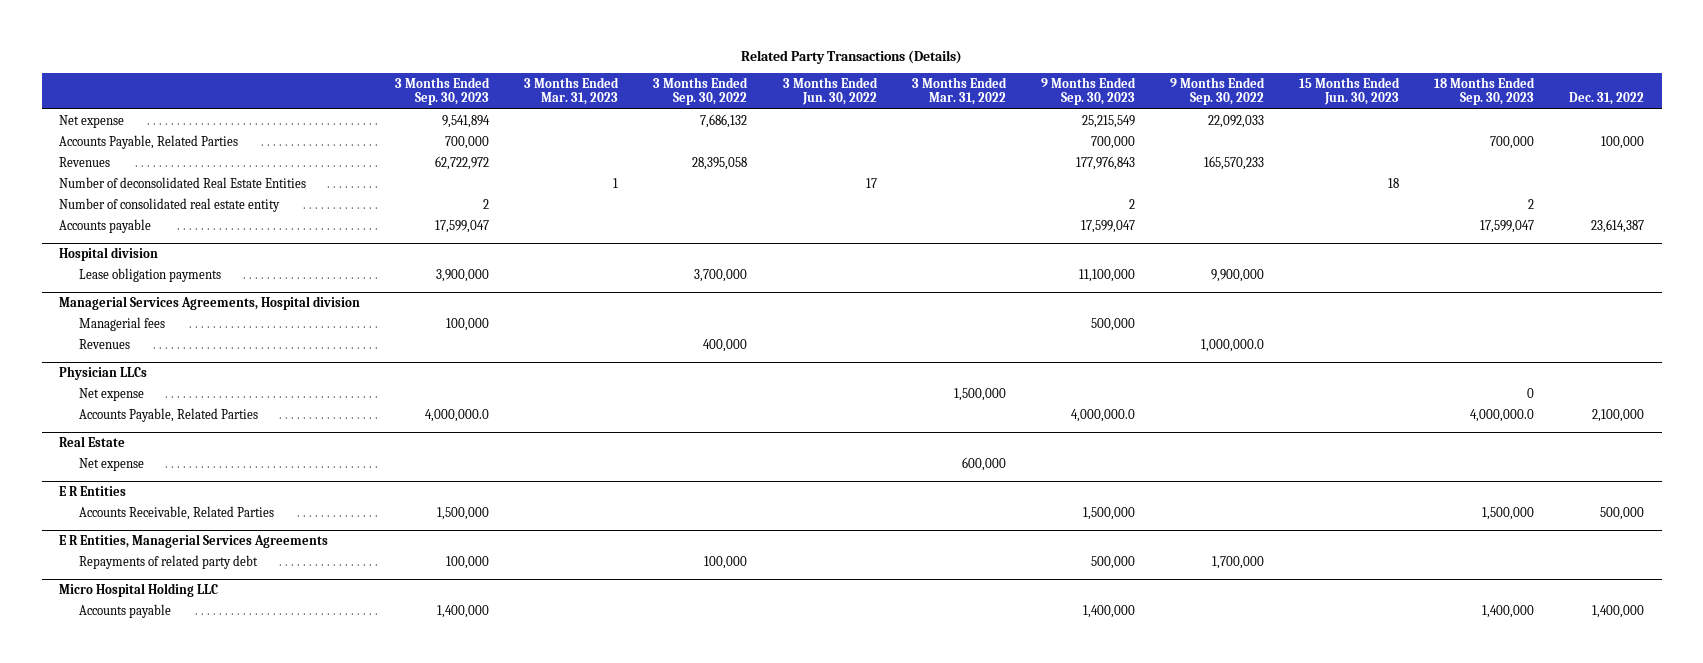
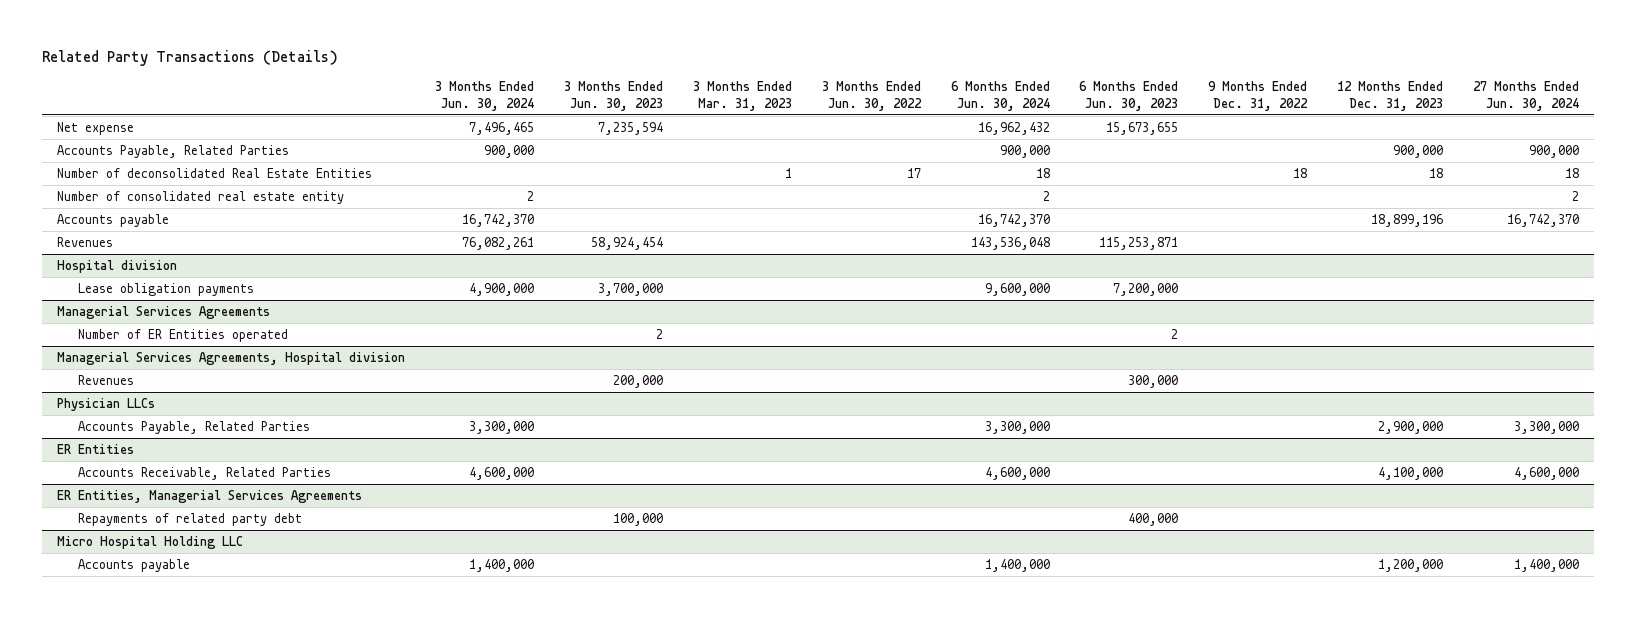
- | 3 Months Ended Sep. 30, 2023 | 3 Months Ended Mar. 31, 2023 | 3 Months Ended Sep. 30, 2022 | 3 Months Ended Jun. 30, 2022 | 3 Months Ended Mar. 31, 2022 | 9 Months Ended Sep. 30, 2023 | 9 Months Ended Sep. 30, 2022 | 15 Months Ended Jun. 30, 2023 | 18 Months Ended Sep. 30, 2023 | Dec. 31, 2022
+ | 3 Months Ended Jun. 30, 2024 | 3 Months Ended Jun. 30, 2023 | 3 Months Ended Mar. 31, 2023 | 3 Months Ended Jun. 30, 2022 | 6 Months Ended Jun. 30, 2024 | 6 Months Ended Jun. 30, 2023 | 9 Months Ended Dec. 31, 2022 | 12 Months Ended Dec. 31, 2023 | 27 Months Ended Jun. 30, 2024
moved down: Revenues | 76,082,261 | 58,924,454 | | | 143,536,048 | 115,253,871 | | |
+ Managerial Services Agreements
+ Number of ER Entities operated | | 2 | | | | 2 | | |
@ Managerial Services Agreements, Hospital division
- Managerial fees | 100,000 | | | | | 500,000 | | | |
@ Physician LLCs
- Net expense | | | | | 1,500,000 | | | | 0 |
- Real Estate
- Net expense | | | | | 600,000 | | | | |
- E R Entities
+ ER Entities
- E R Entities, Managerial Services Agreements
+ ER Entities, Managerial Services Agreements

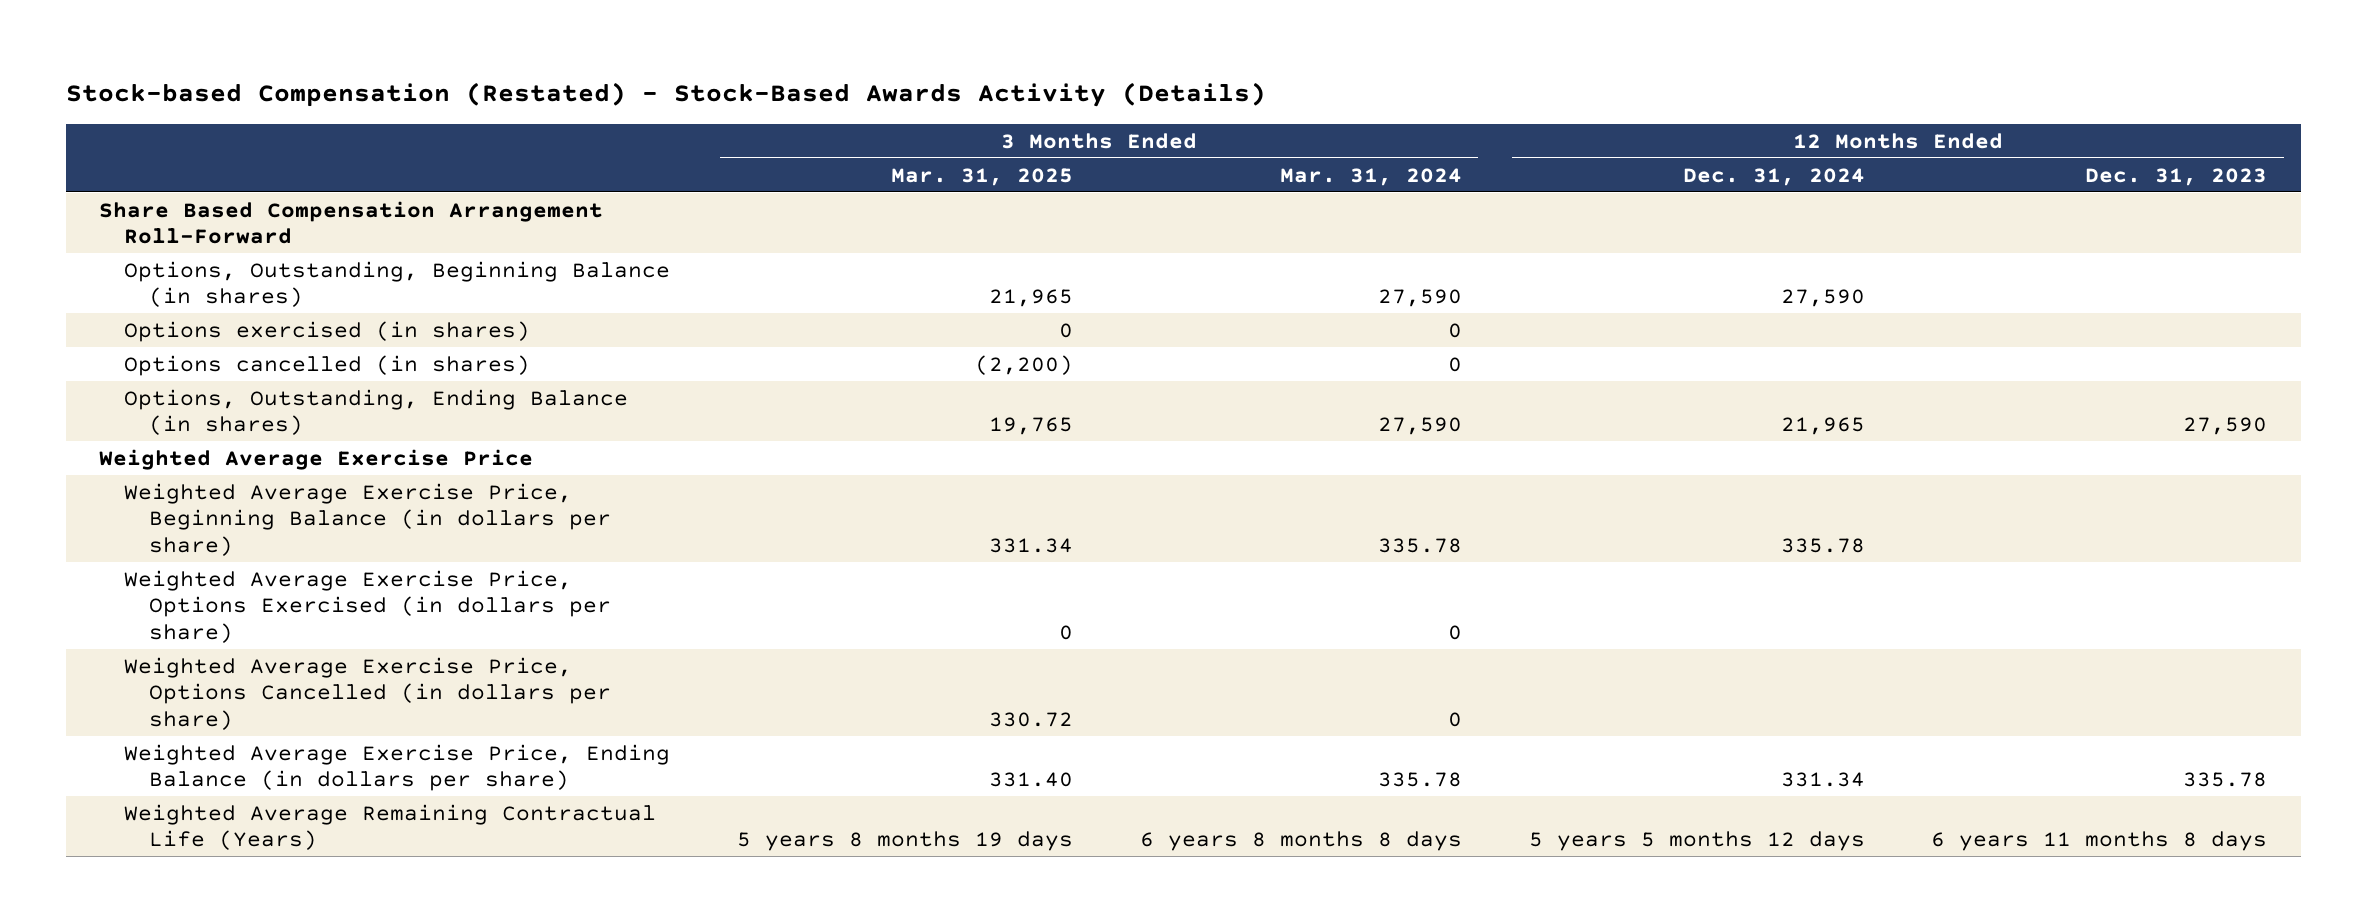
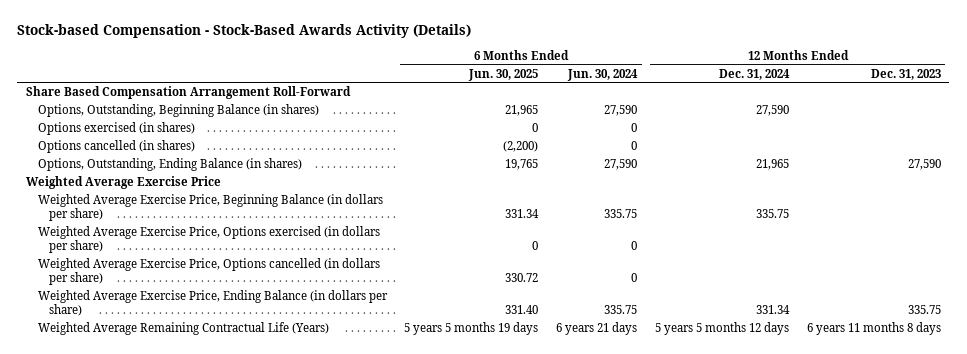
- Stock-based Compensation (Restated) - Stock-Based Awards Activity (Details)
+ Stock-based Compensation - Stock-Based Awards Activity (Details)
- | 3 Months Ended Mar. 31, 2025 | 3 Months Ended Mar. 31, 2024 | 12 Months Ended Dec. 31, 2024 | 12 Months Ended Dec. 31, 2023
+ | 6 Months Ended Jun. 30, 2025 | 6 Months Ended Jun. 30, 2024 | 12 Months Ended Dec. 31, 2024 | 12 Months Ended Dec. 31, 2023
- Weighted Average Exercise Price, Beginning Balance (in dollars per share) | 331.34 | 335.78 | 335.78 |
- Weighted Average Exercise Price, Options Exercised (in dollars per share) | 0 | 0 | |
- Weighted Average Exercise Price, Options Cancelled (in dollars per share) | 330.72 | 0 | |
- Weighted Average Exercise Price, Ending Balance (in dollars per share) | 331.40 | 335.78 | 331.34 | 335.78
+ Weighted Average Exercise Price, Beginning Balance (in dollars per share) | 331.34 | 335.75 | 335.75 |
+ Weighted Average Exercise Price, Options exercised (in dollars per share) | 0 | 0 | |
+ Weighted Average Exercise Price, Options cancelled (in dollars per share) | 330.72 | 0 | |
+ Weighted Average Exercise Price, Ending Balance (in dollars per share) | 331.40 | 335.75 | 331.34 | 335.75

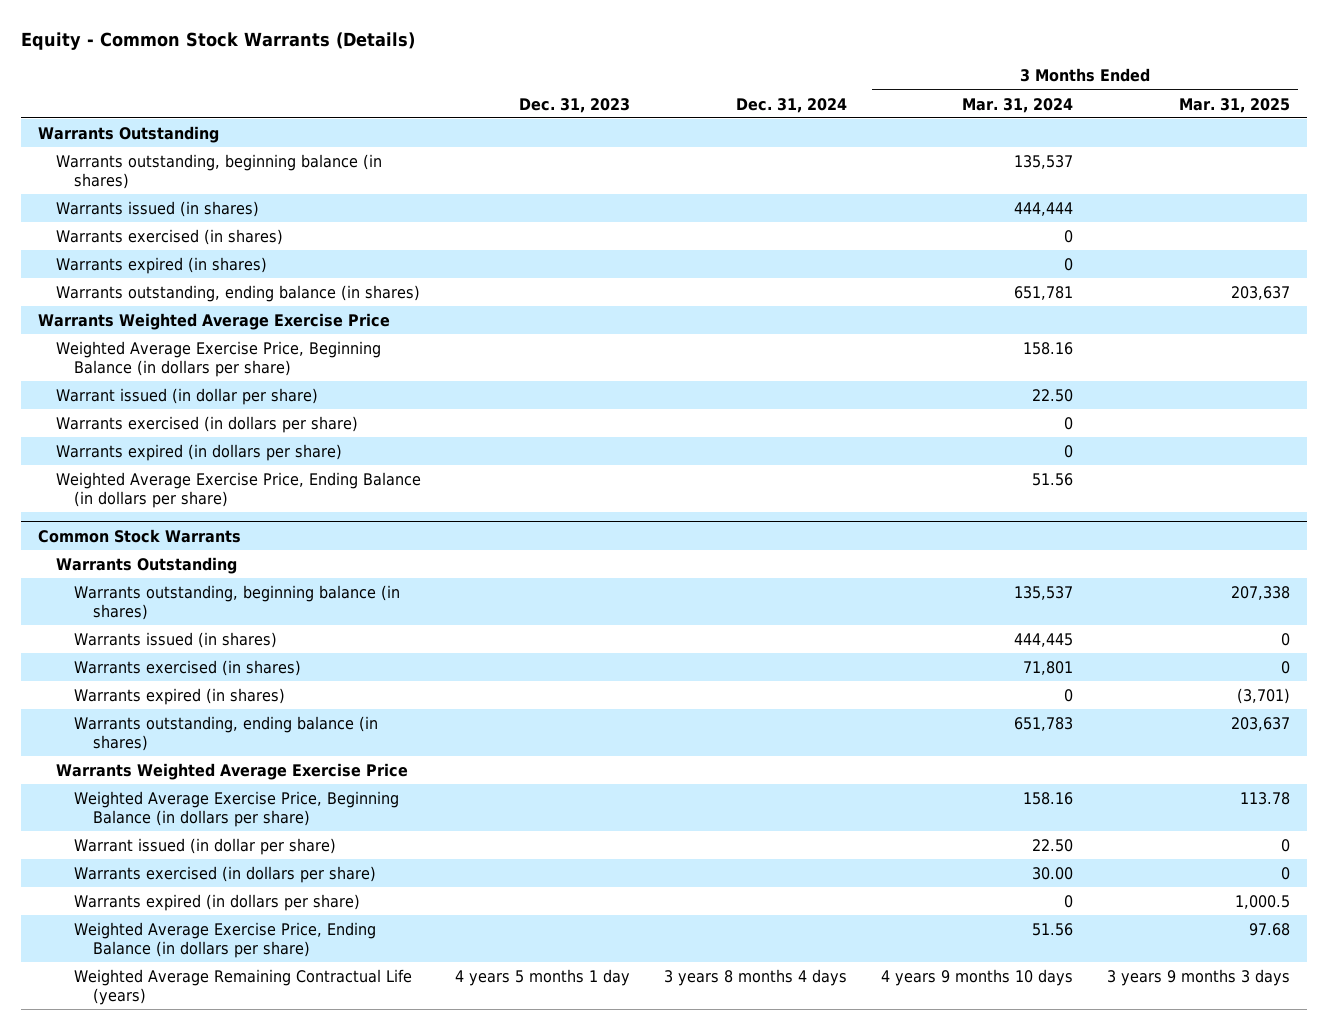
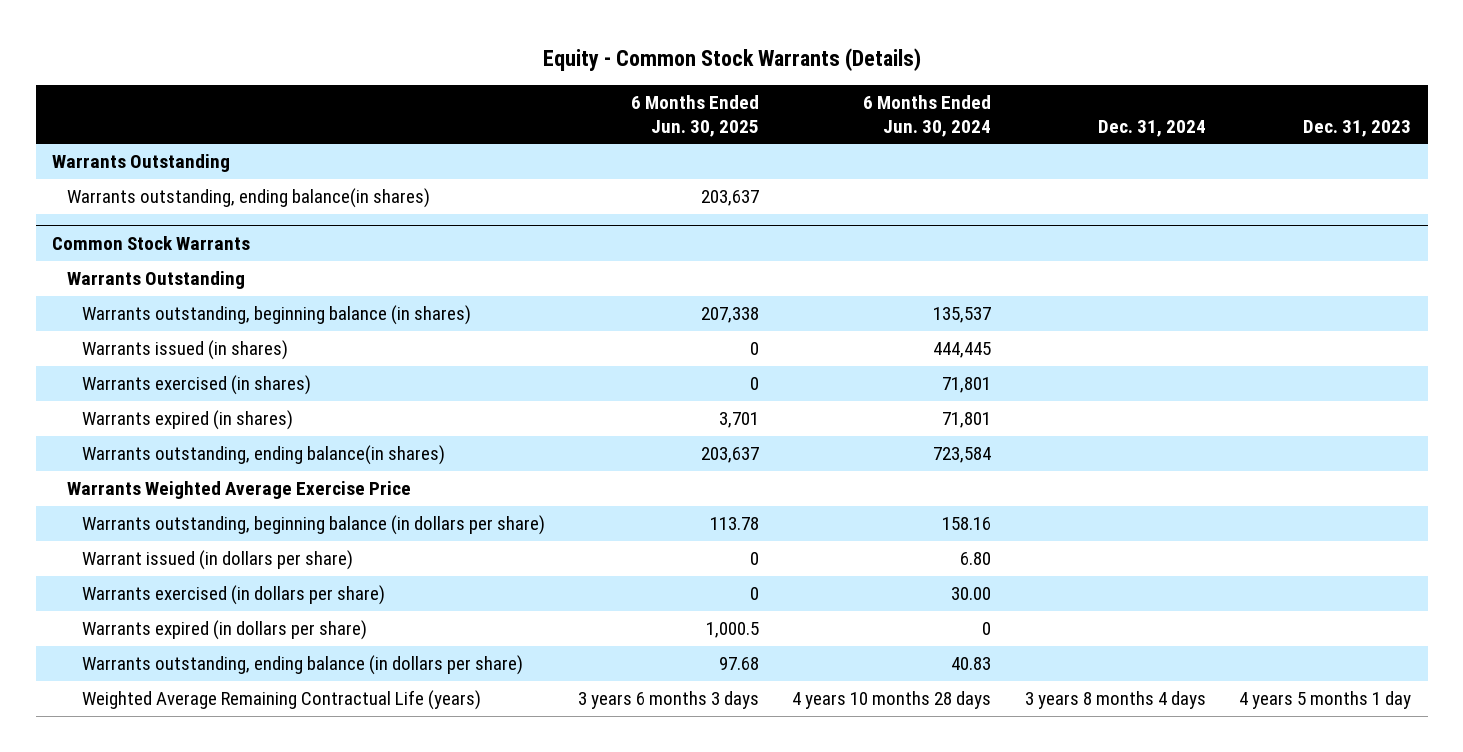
- | Dec. 31, 2023 | Dec. 31, 2024 | 3 Months Ended Mar. 31, 2024 | 3 Months Ended Mar. 31, 2025
+ | 6 Months Ended Jun. 30, 2025 | 6 Months Ended Jun. 30, 2024 | Dec. 31, 2024 | Dec. 31, 2023
- Warrants outstanding, beginning balance (in shares) | | | 135,537 |
- Warrants issued (in shares) | | | 444,444 |
- Warrants exercised (in shares) | | | 0 |
- Warrants expired (in shares) | | | 0 |
- Warrants outstanding, ending balance (in shares) | | | 651,781 | 203,637
- Warrants Weighted Average Exercise Price
- Weighted Average Exercise Price, Beginning Balance (in dollars per share) | | | 158.16 |
- Warrant issued (in dollar per share) | | | 22.50 |
- Warrants exercised (in dollars per share) | | | 0 |
- Warrants expired (in dollars per share) | | | 0 |
- Weighted Average Exercise Price, Ending Balance (in dollars per share) | | | 51.56 |
+ Warrants outstanding, ending balance(in shares) | 203,637 | | |
@ Common Stock Warrants
- Warrants outstanding, ending balance (in shares) | | | 651,783 | 203,637
+ Warrants outstanding, ending balance(in shares) | 203,637 | 723,584 | |
- Weighted Average Exercise Price, Beginning Balance (in dollars per share) | | | 158.16 | 113.78
- Warrant issued (in dollar per share) | | | 22.50 | 0
+ Warrants outstanding, beginning balance (in dollars per share) | 113.78 | 158.16 | |
+ Warrant issued (in dollars per share) | 0 | 6.80 | |
- Weighted Average Exercise Price, Ending Balance (in dollars per share) | | | 51.56 | 97.68
+ Warrants outstanding, ending balance (in dollars per share) | 97.68 | 40.83 | |

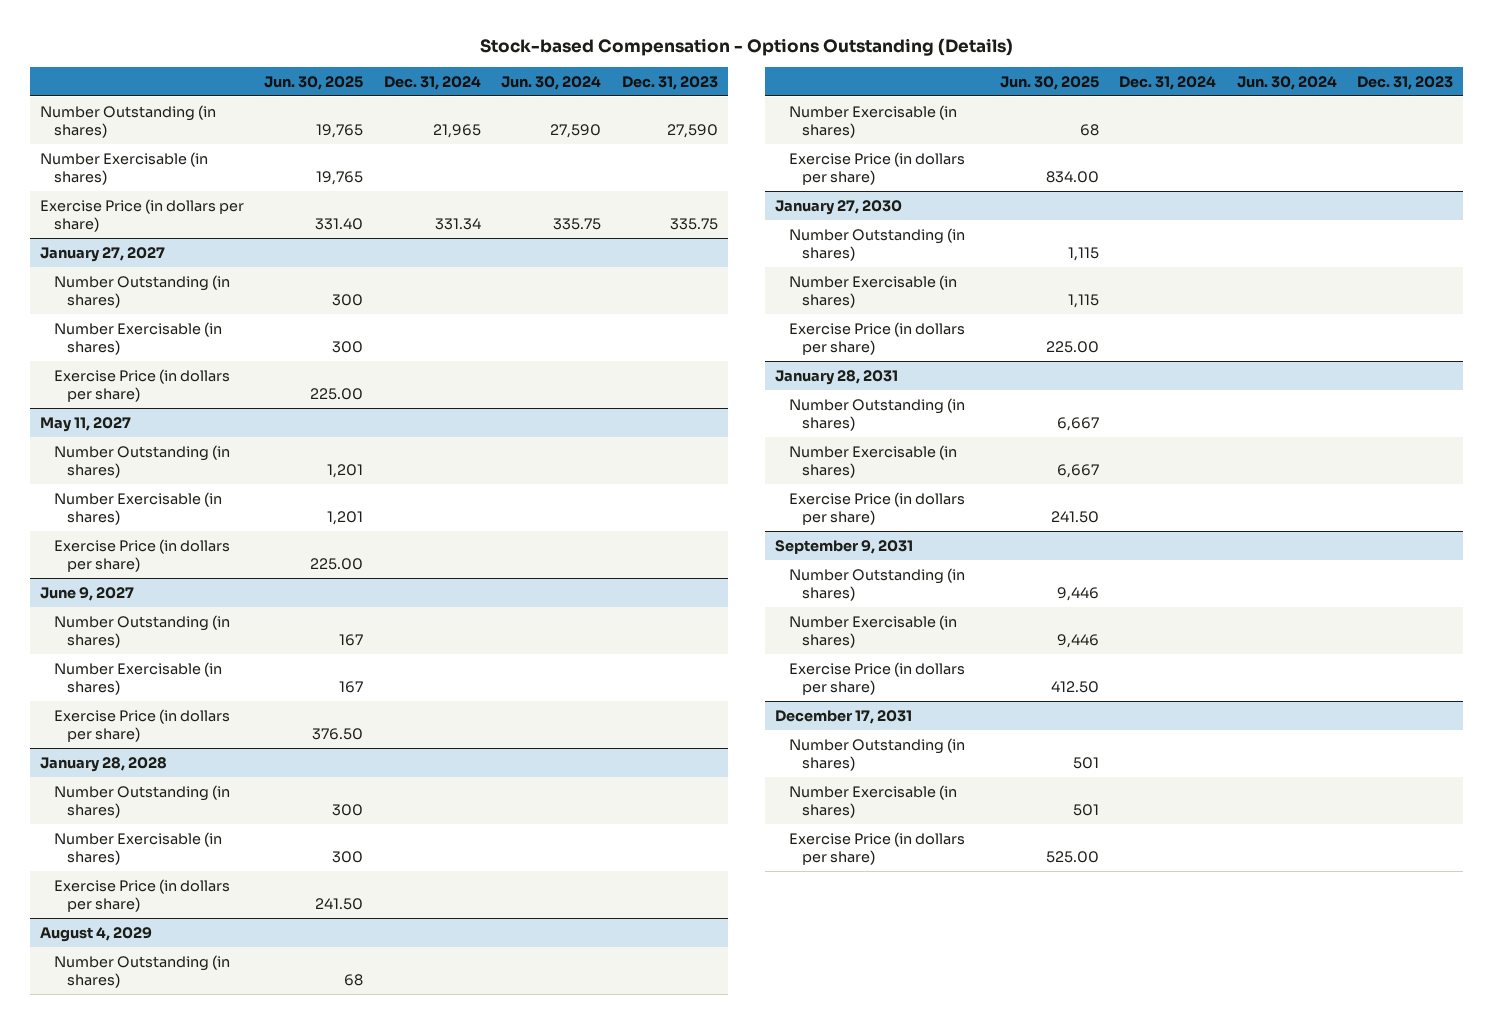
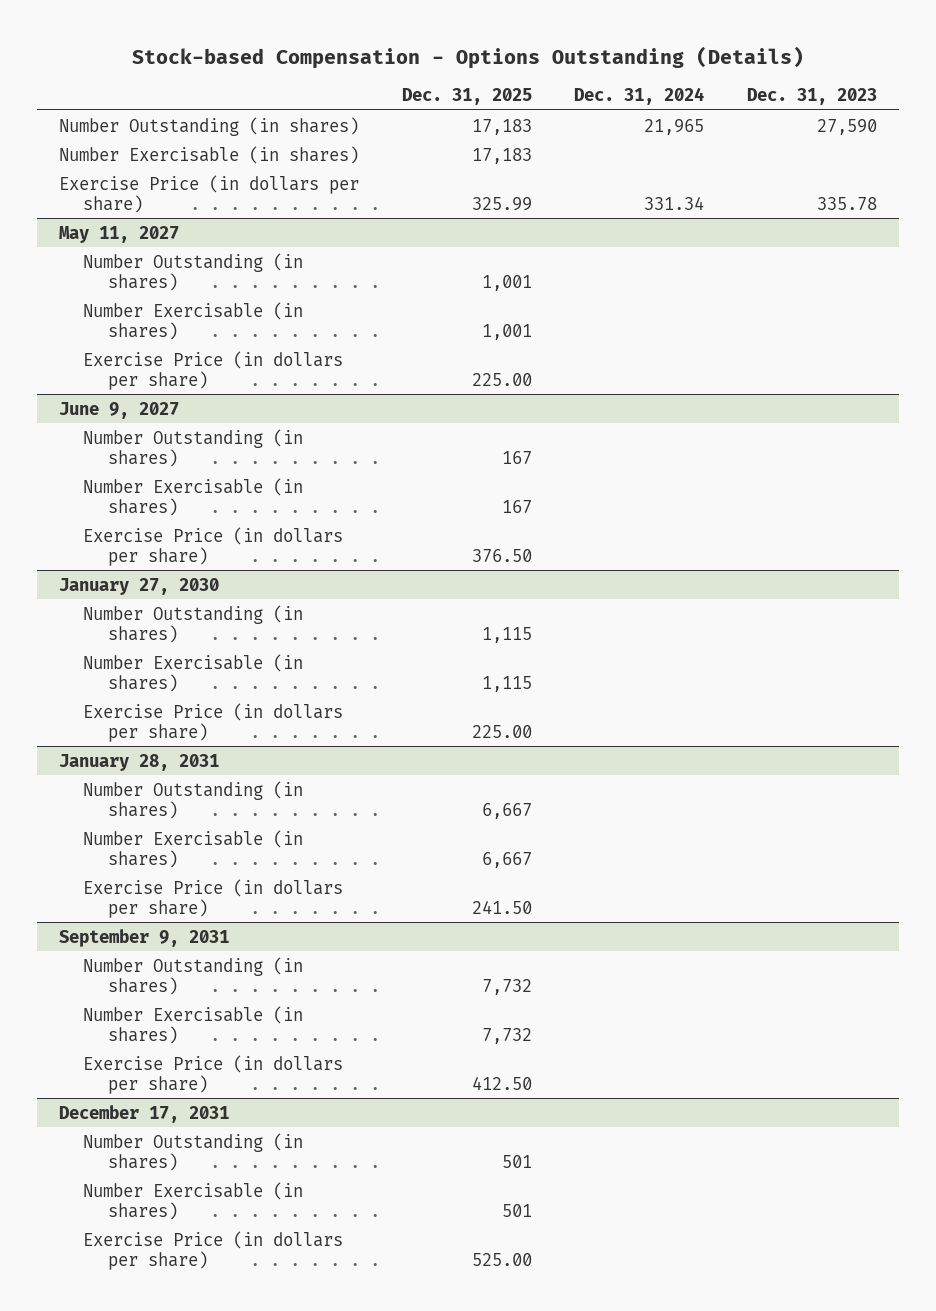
- | Jun. 30, 2025 | Dec. 31, 2024 | Jun. 30, 2024 | Dec. 31, 2023
+ | Dec. 31, 2025 | Dec. 31, 2024 | Dec. 31, 2023
- Exercise Price (in dollars per share) | 331.40 | 331.34 | 335.75 | 335.75
- January 27, 2027
- Number Outstanding (in shares) | 300 | | |
- Number Exercisable (in shares) | 300 | | |
- Exercise Price (in dollars per share) | 225.00 | | |
+ Exercise Price (in dollars per share) | 325.99 | 331.34 | 335.78
- January 28, 2028
- Number Outstanding (in shares) | 300 | | |
- Number Exercisable (in shares) | 300 | | |
- Exercise Price (in dollars per share) | 241.50 | | |
- August 4, 2029
- Number Outstanding (in shares) | 68 | | |
- Number Exercisable (in shares) | 68 | | |
- Exercise Price (in dollars per share) | 834.00 | | |

